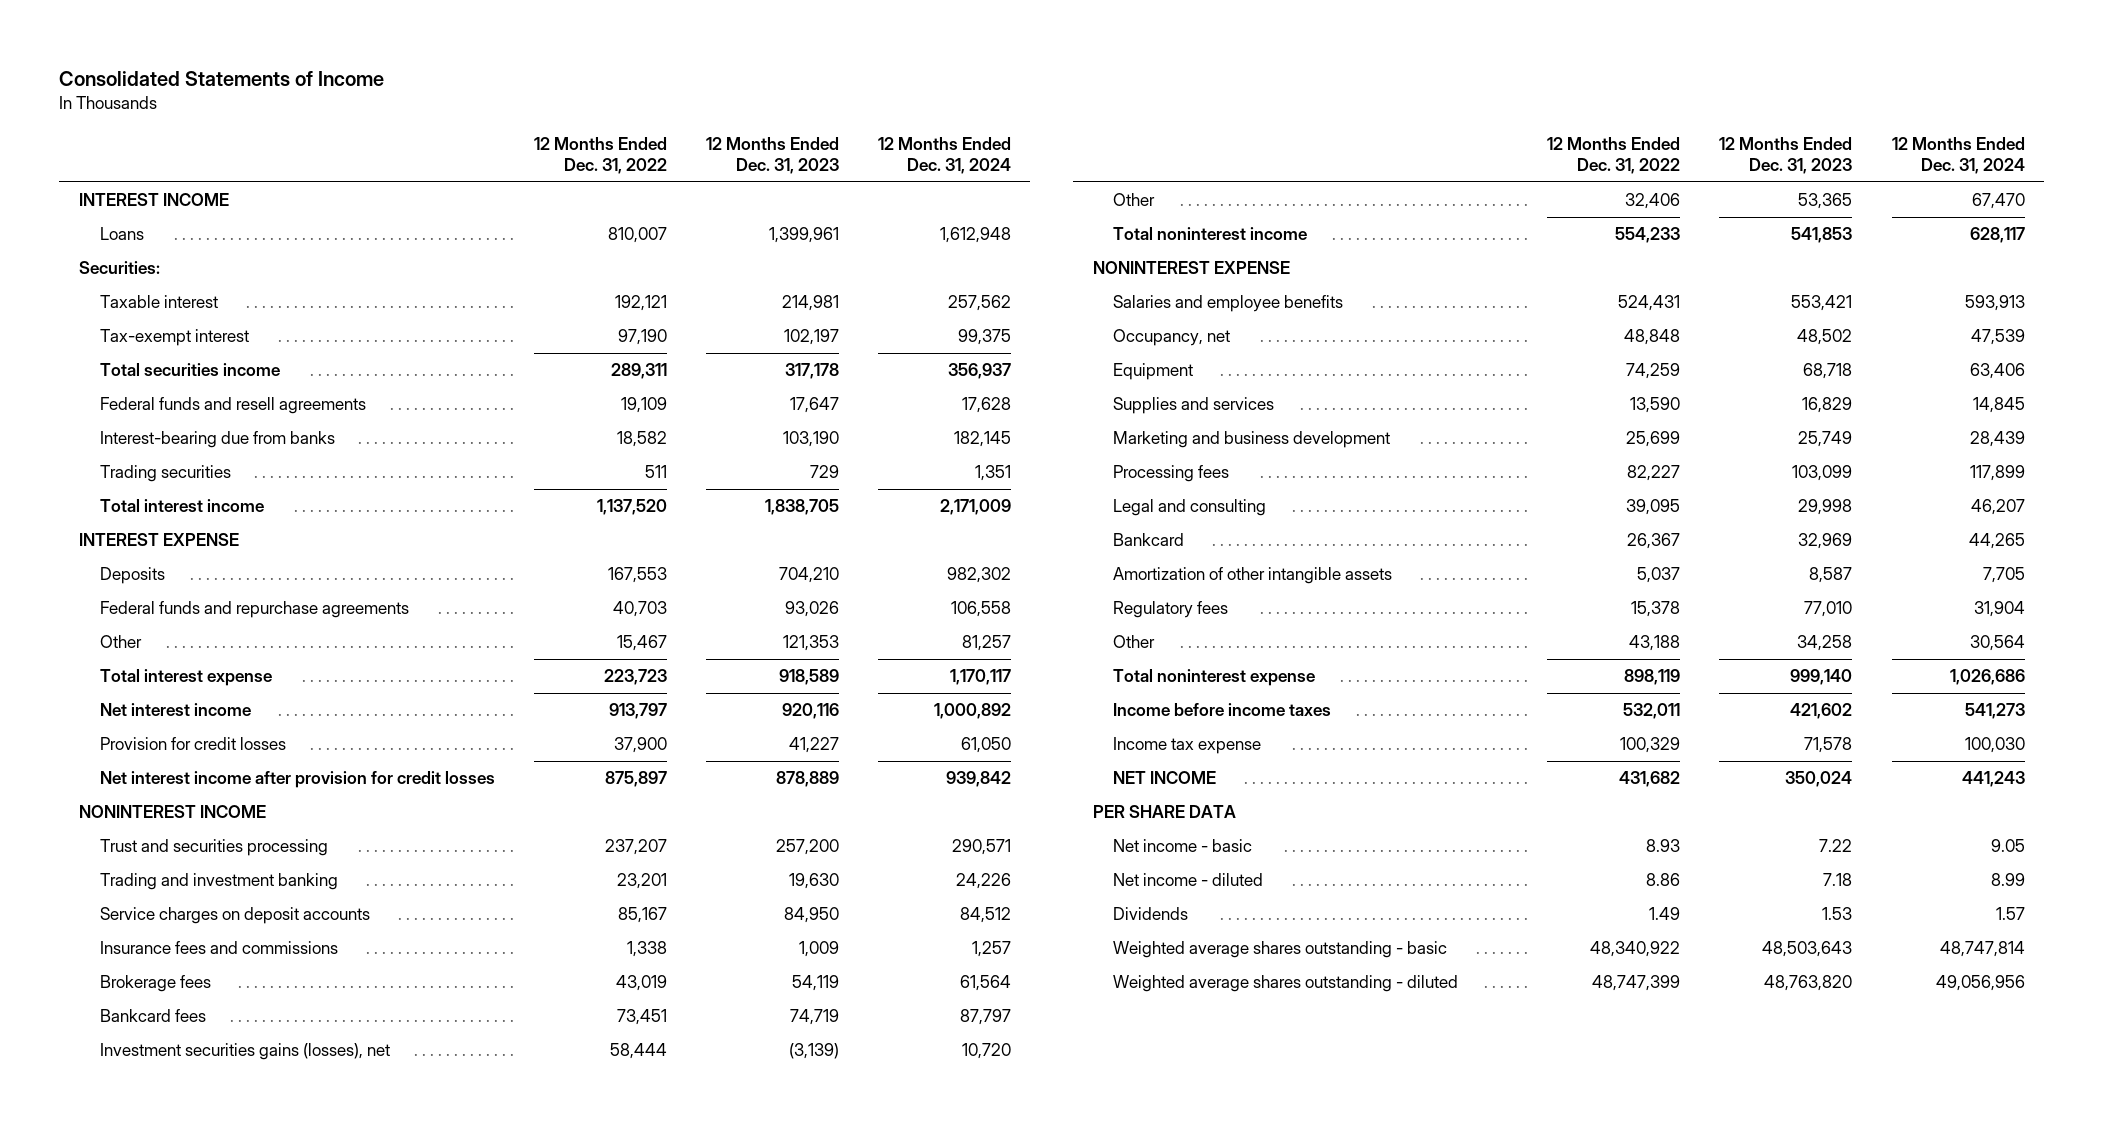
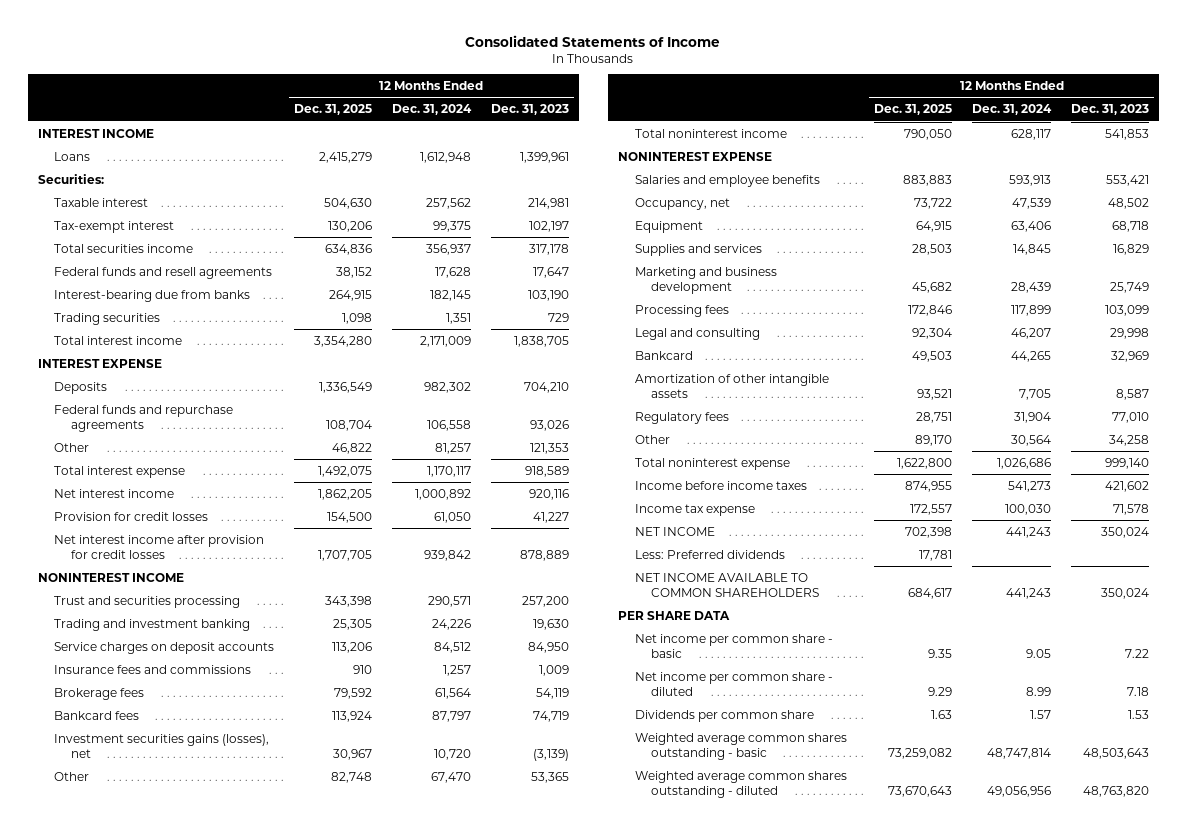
- | 12 Months Ended Dec. 31, 2022 | 12 Months Ended Dec. 31, 2023 | 12 Months Ended Dec. 31, 2024
+ | 12 Months Ended Dec. 31, 2025 | 12 Months Ended Dec. 31, 2024 | 12 Months Ended Dec. 31, 2023
+ Less: Preferred dividends | 17,781 | |
+ NET INCOME AVAILABLE TO COMMON SHAREHOLDERS | 684,617 | 441,243 | 350,024
- Net income - basic | 8.93 | 7.22 | 9.05
- Net income - diluted | 8.86 | 7.18 | 8.99
- Dividends | 1.49 | 1.53 | 1.57
- Weighted average shares outstanding - basic | 48,340,922 | 48,503,643 | 48,747,814
- Weighted average shares outstanding - diluted | 48,747,399 | 48,763,820 | 49,056,956
+ Net income per common share - basic | 9.35 | 9.05 | 7.22
+ Net income per common share - diluted | 9.29 | 8.99 | 7.18
+ Dividends per common share | 1.63 | 1.57 | 1.53
+ Weighted average common shares outstanding - basic | 73,259,082 | 48,747,814 | 48,503,643
+ Weighted average common shares outstanding - diluted | 73,670,643 | 49,056,956 | 48,763,820

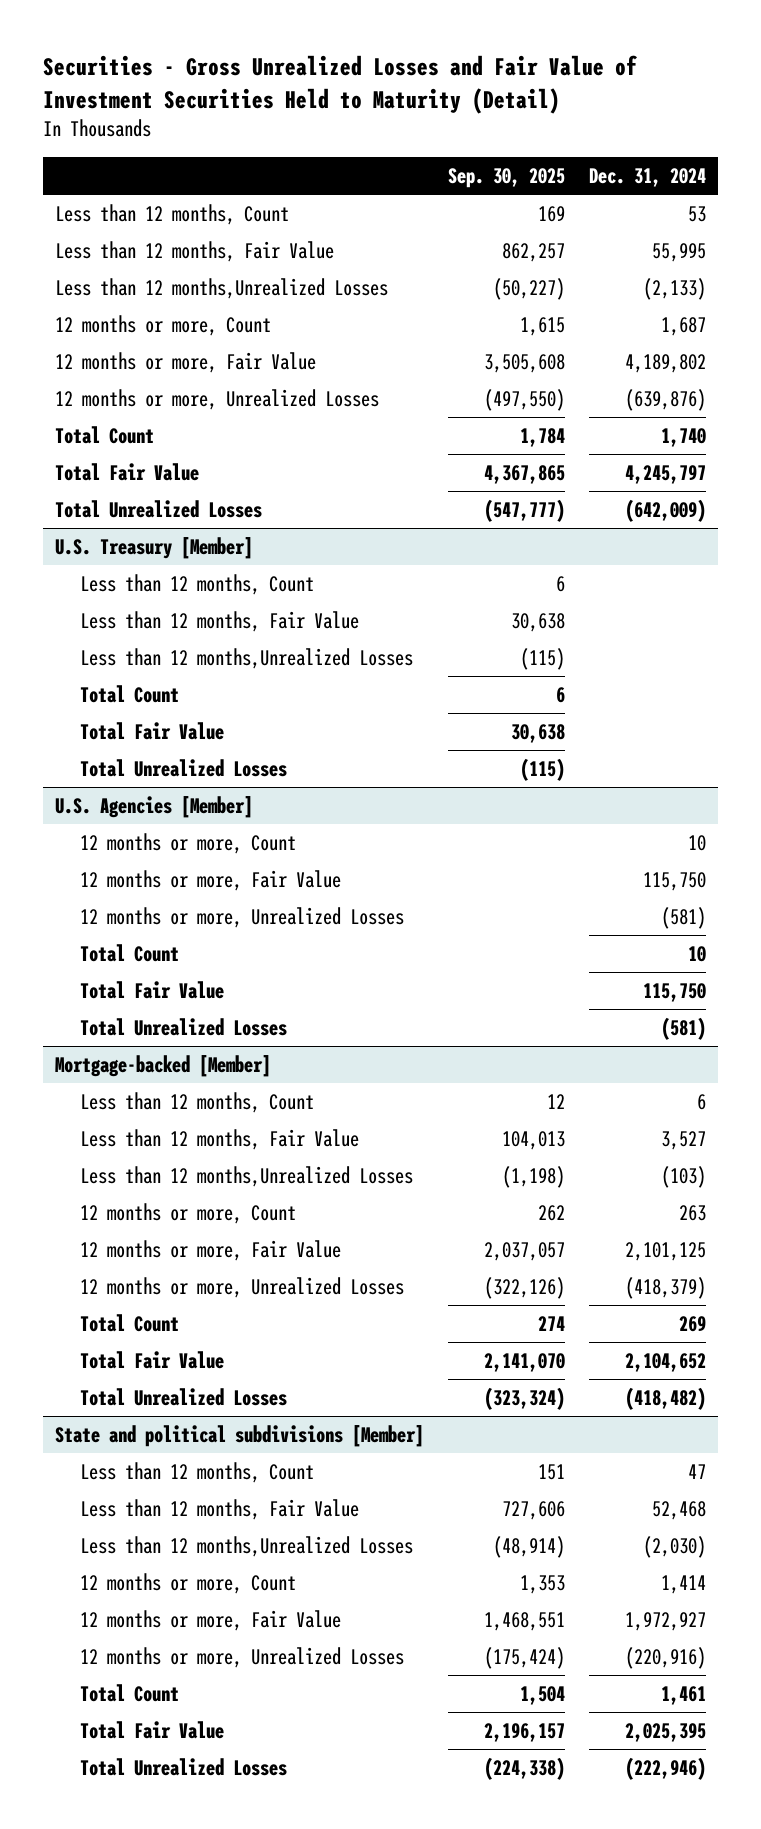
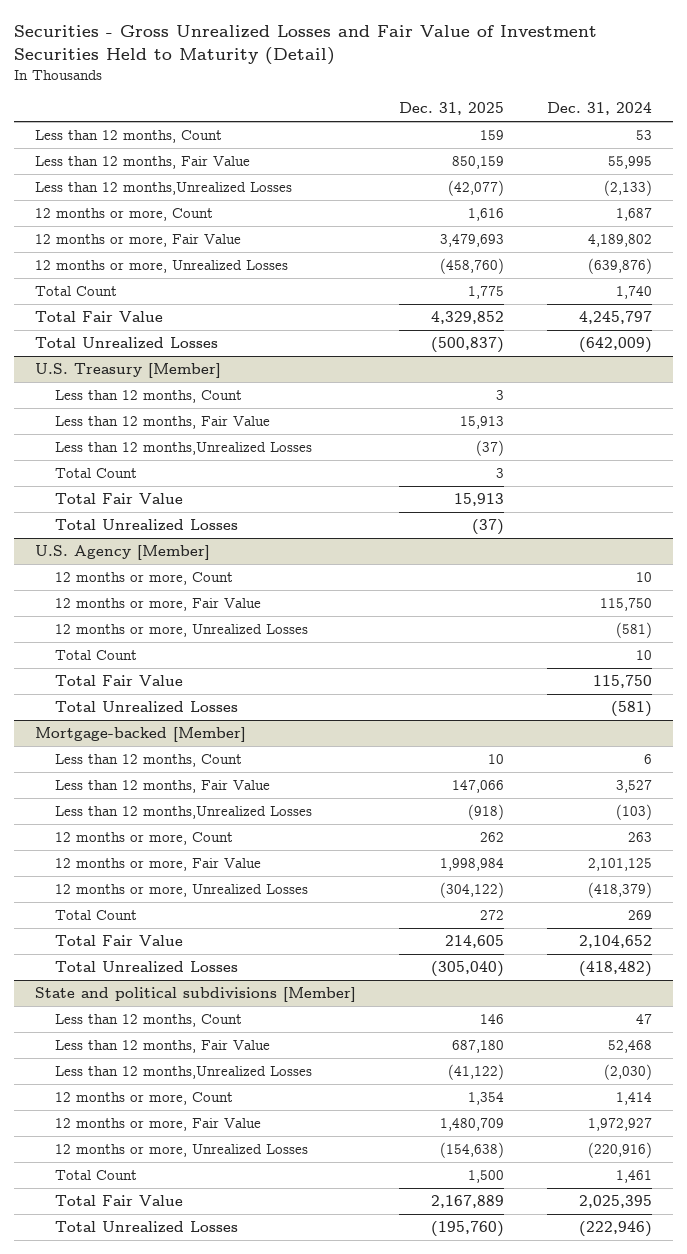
- | Sep. 30, 2025 | Dec. 31, 2024
+ | Dec. 31, 2025 | Dec. 31, 2024
- U.S. Agencies [Member]
+ U.S. Agency [Member]

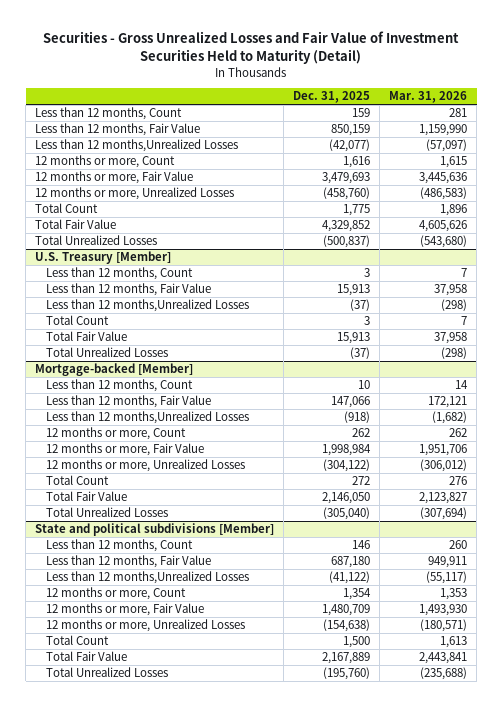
- | Dec. 31, 2025 | Dec. 31, 2024
+ | Dec. 31, 2025 | Mar. 31, 2026
- U.S. Agency [Member]
- 12 months or more, Count | | 10
- 12 months or more, Fair Value | | 115,750
- 12 months or more, Unrealized Losses | | (581)
- Total Count | | 10
- Total Fair Value | | 115,750
- Total Unrealized Losses | | (581)
@ Mortgage-backed [Member]
- Total Fair Value | 214,605 | 2,104,652
+ Total Fair Value | 2,146,050 | 2,123,827

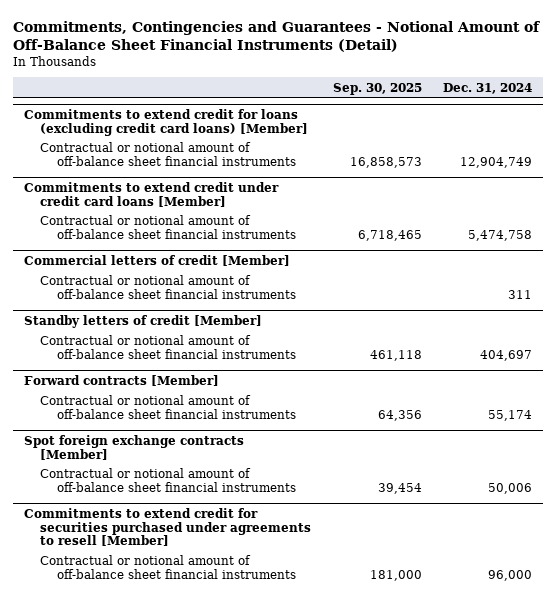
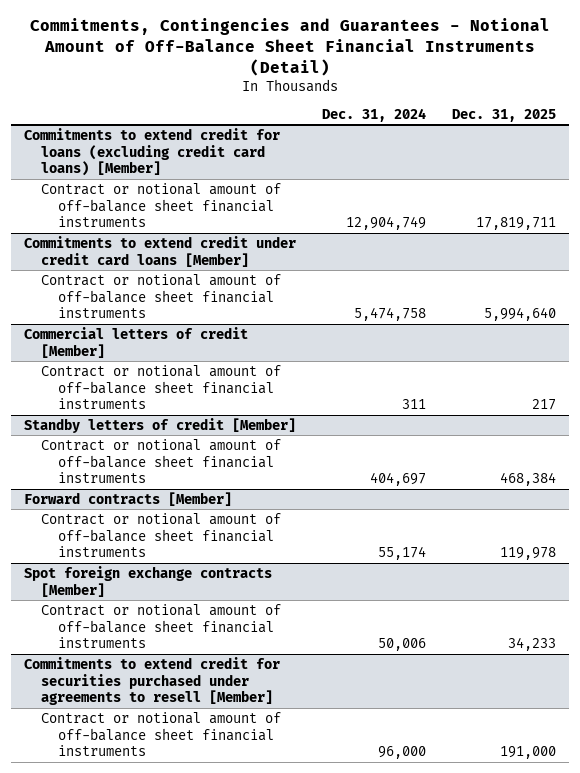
- | Sep. 30, 2025 | Dec. 31, 2024
+ | Dec. 31, 2024 | Dec. 31, 2025
@ Commitments to extend credit for loans (excluding credit card loans) [Member]
- Contractual or notional amount of off-balance sheet financial instruments | 16,858,573 | 12,904,749
+ Contract or notional amount of off-balance sheet financial instruments | 12,904,749 | 17,819,711
@ Commitments to extend credit under credit card loans [Member]
- Contractual or notional amount of off-balance sheet financial instruments | 6,718,465 | 5,474,758
+ Contract or notional amount of off-balance sheet financial instruments | 5,474,758 | 5,994,640
@ Commercial letters of credit [Member]
- Contractual or notional amount of off-balance sheet financial instruments | | 311
+ Contract or notional amount of off-balance sheet financial instruments | 311 | 217
@ Standby letters of credit [Member]
- Contractual or notional amount of off-balance sheet financial instruments | 461,118 | 404,697
+ Contract or notional amount of off-balance sheet financial instruments | 404,697 | 468,384
@ Forward contracts [Member]
- Contractual or notional amount of off-balance sheet financial instruments | 64,356 | 55,174
+ Contract or notional amount of off-balance sheet financial instruments | 55,174 | 119,978
@ Spot foreign exchange contracts [Member]
- Contractual or notional amount of off-balance sheet financial instruments | 39,454 | 50,006
+ Contract or notional amount of off-balance sheet financial instruments | 50,006 | 34,233
@ Commitments to extend credit for securities purchased under agreements to resell [Member]
- Contractual or notional amount of off-balance sheet financial instruments | 181,000 | 96,000
+ Contract or notional amount of off-balance sheet financial instruments | 96,000 | 191,000

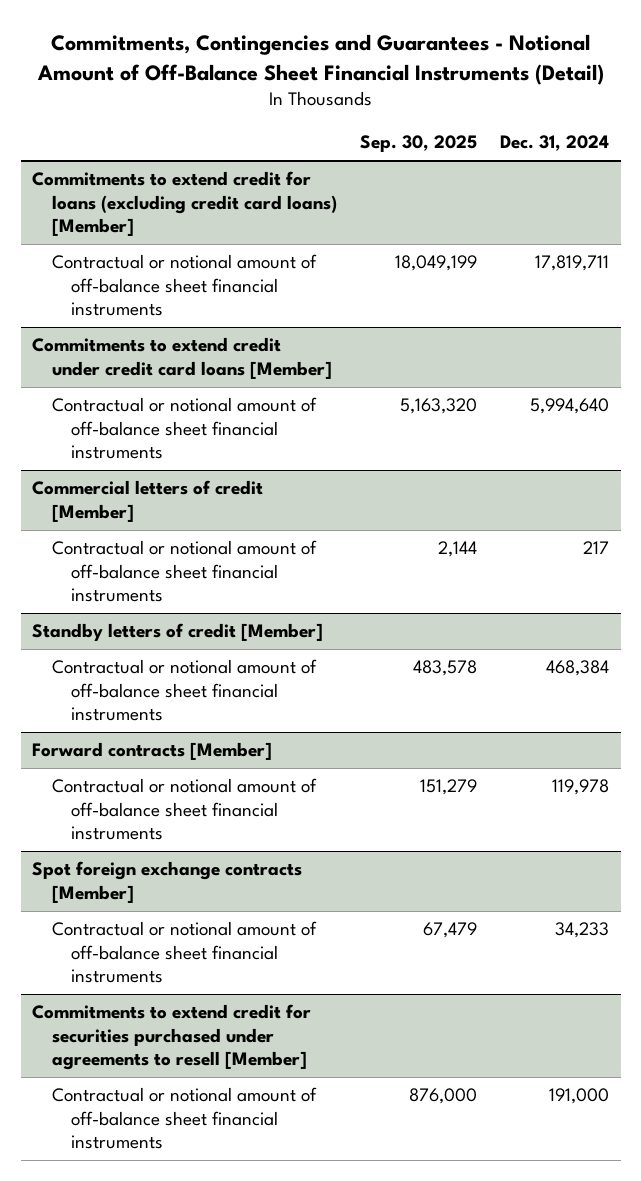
- | Dec. 31, 2024 | Dec. 31, 2025
+ | Sep. 30, 2025 | Dec. 31, 2024
@ Commitments to extend credit for loans (excluding credit card loans) [Member]
- Contract or notional amount of off-balance sheet financial instruments | 12,904,749 | 17,819,711
+ Contractual or notional amount of off-balance sheet financial instruments | 18,049,199 | 17,819,711
@ Commitments to extend credit under credit card loans [Member]
- Contract or notional amount of off-balance sheet financial instruments | 5,474,758 | 5,994,640
+ Contractual or notional amount of off-balance sheet financial instruments | 5,163,320 | 5,994,640
@ Commercial letters of credit [Member]
- Contract or notional amount of off-balance sheet financial instruments | 311 | 217
+ Contractual or notional amount of off-balance sheet financial instruments | 2,144 | 217
@ Standby letters of credit [Member]
- Contract or notional amount of off-balance sheet financial instruments | 404,697 | 468,384
+ Contractual or notional amount of off-balance sheet financial instruments | 483,578 | 468,384
@ Forward contracts [Member]
- Contract or notional amount of off-balance sheet financial instruments | 55,174 | 119,978
+ Contractual or notional amount of off-balance sheet financial instruments | 151,279 | 119,978
@ Spot foreign exchange contracts [Member]
- Contract or notional amount of off-balance sheet financial instruments | 50,006 | 34,233
+ Contractual or notional amount of off-balance sheet financial instruments | 67,479 | 34,233
@ Commitments to extend credit for securities purchased under agreements to resell [Member]
- Contract or notional amount of off-balance sheet financial instruments | 96,000 | 191,000
+ Contractual or notional amount of off-balance sheet financial instruments | 876,000 | 191,000

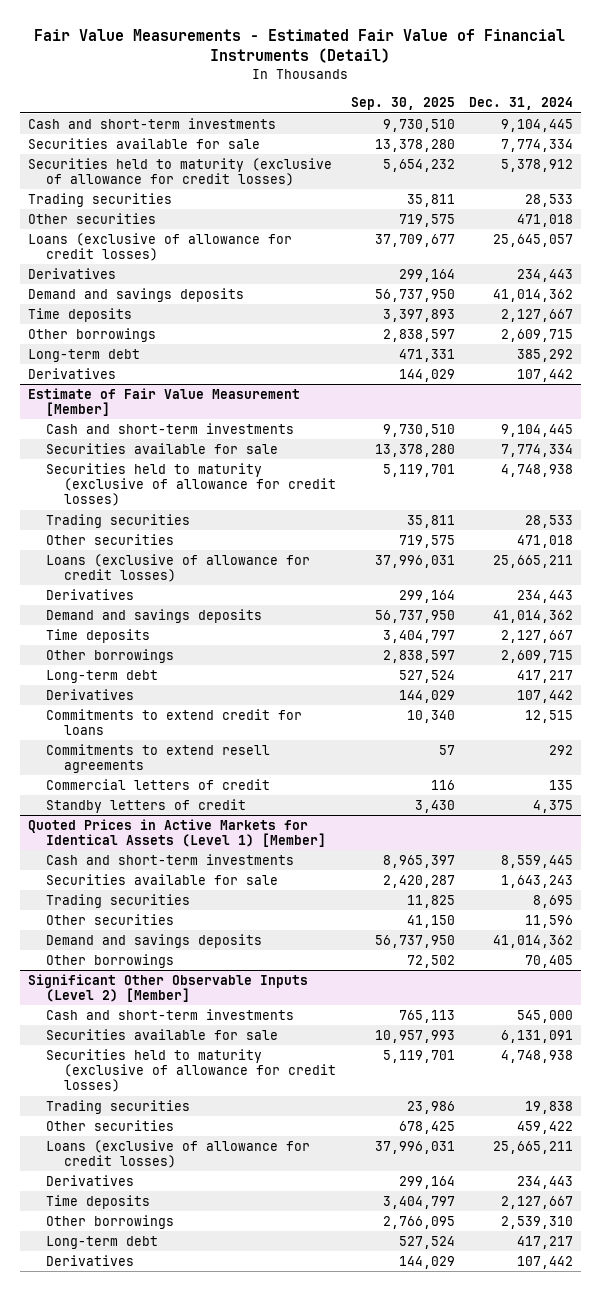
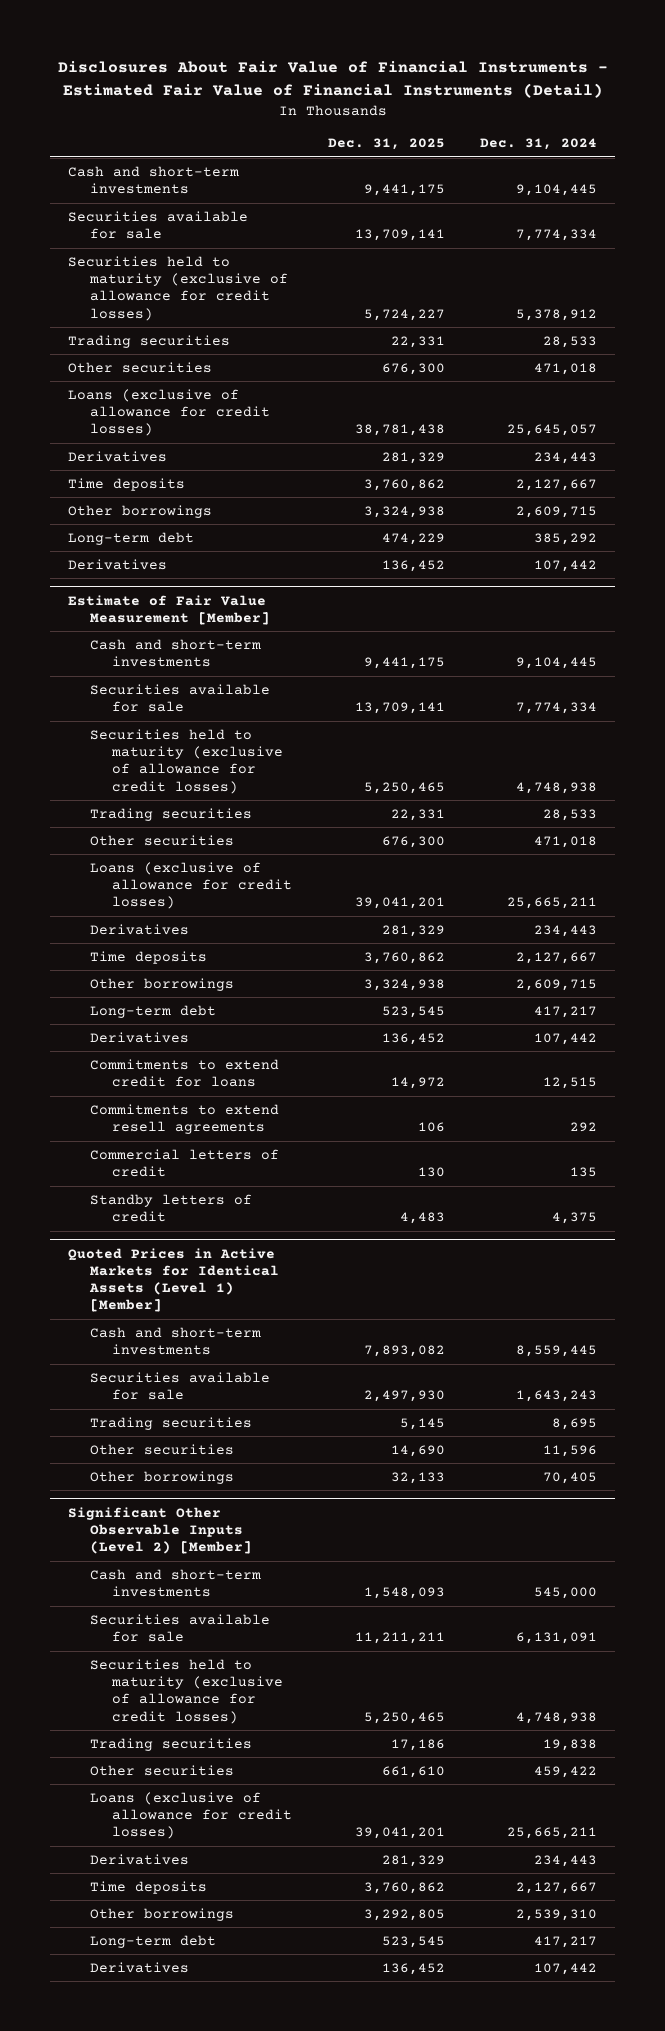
- Fair Value Measurements - Estimated Fair Value of Financial Instruments (Detail)
+ Disclosures About Fair Value of Financial Instruments - Estimated Fair Value of Financial Instruments (Detail)
- | Sep. 30, 2025 | Dec. 31, 2024
+ | Dec. 31, 2025 | Dec. 31, 2024
- Demand and savings deposits | 56,737,950 | 41,014,362
@ Estimate of Fair Value Measurement [Member]
- Demand and savings deposits | 56,737,950 | 41,014,362
@ Quoted Prices in Active Markets for Identical Assets (Level 1) [Member]
- Demand and savings deposits | 56,737,950 | 41,014,362

